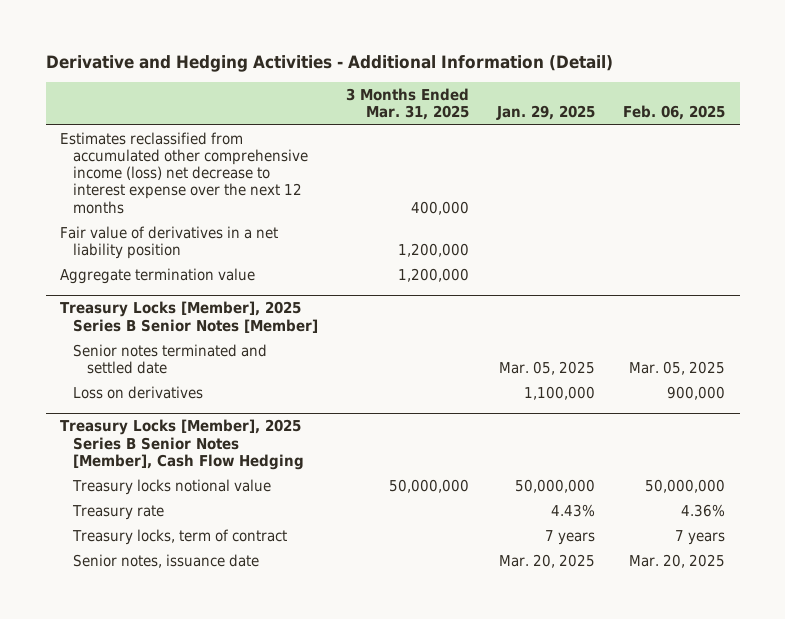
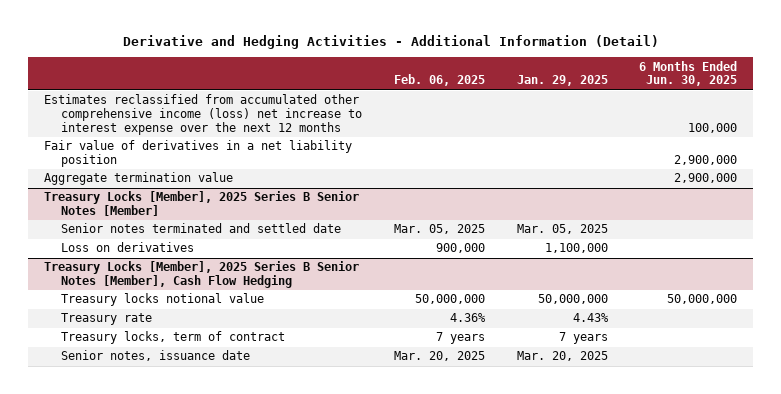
- | 3 Months Ended Mar. 31, 2025 | Jan. 29, 2025 | Feb. 06, 2025
+ | Feb. 06, 2025 | Jan. 29, 2025 | 6 Months Ended Jun. 30, 2025
- Estimates reclassified from accumulated other comprehensive income (loss) net decrease to interest expense over the next 12 months | 400,000 | |
+ Estimates reclassified from accumulated other comprehensive income (loss) net increase to interest expense over the next 12 months | | | 100,000

